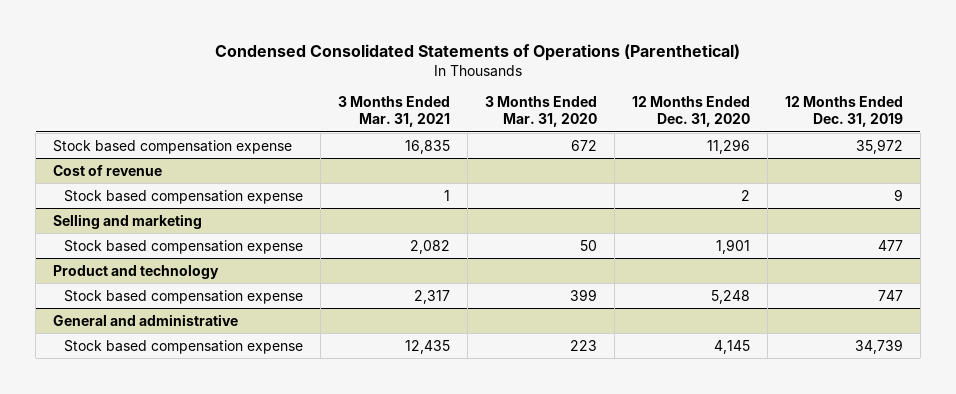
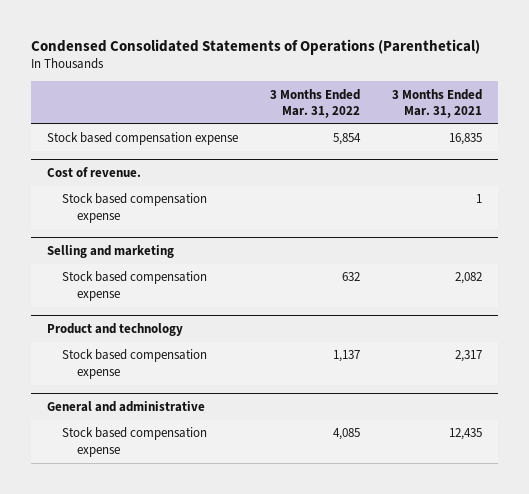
- | 3 Months Ended Mar. 31, 2021 | 3 Months Ended Mar. 31, 2020 | 12 Months Ended Dec. 31, 2020 | 12 Months Ended Dec. 31, 2019
+ | 3 Months Ended Mar. 31, 2022 | 3 Months Ended Mar. 31, 2021
- Cost of revenue
+ Cost of revenue.

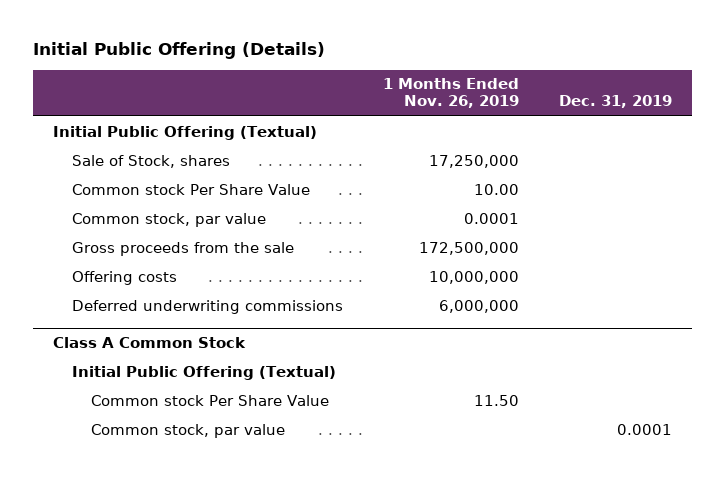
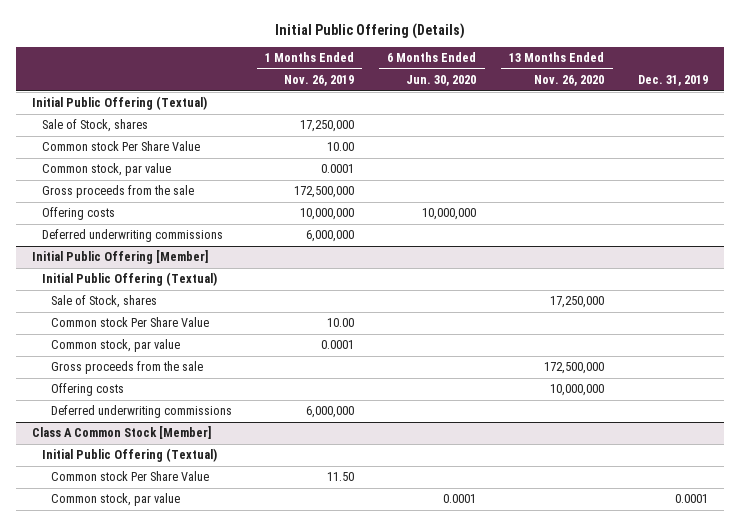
- | 1 Months Ended Nov. 26, 2019 | Dec. 31, 2019
+ | 1 Months Ended Nov. 26, 2019 | 6 Months Ended Jun. 30, 2020 | 13 Months Ended Nov. 26, 2020 | Dec. 31, 2019
- Class A Common Stock
+ Initial Public Offering [Member]
+ Sale of Stock, shares | | | 17,250,000 |
+ Common stock Per Share Value | 10.00 | | |
+ Common stock, par value | 0.0001 | | |
+ Gross proceeds from the sale | | | 172,500,000 |
+ Offering costs | | | 10,000,000 |
+ Deferred underwriting commissions | 6,000,000 | | |
+ Class A Common Stock [Member]
+ Initial Public Offering (Textual)

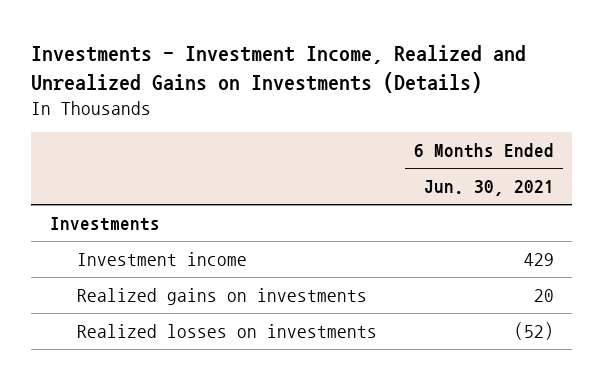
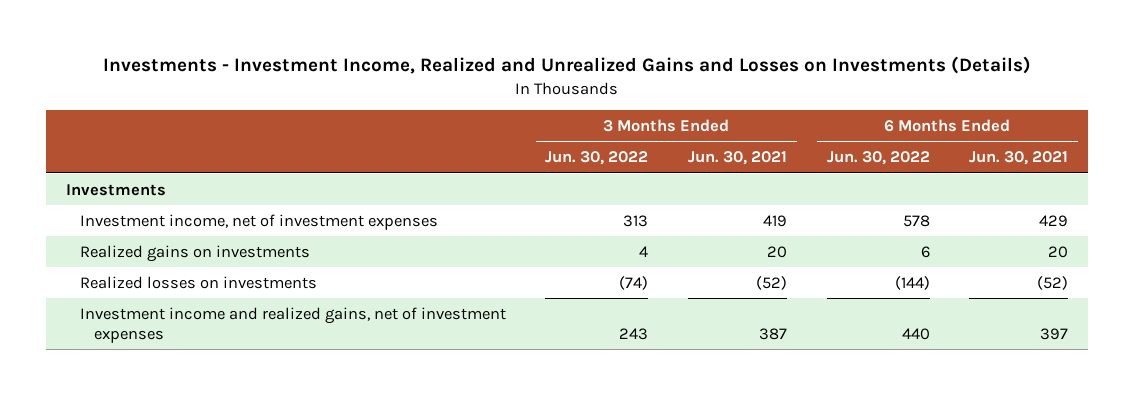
- Investments - Investment Income, Realized and Unrealized Gains on Investments (Details)
+ Investments - Investment Income, Realized and Unrealized Gains and Losses on Investments (Details)
- | 6 Months Ended Jun. 30, 2021
+ | 3 Months Ended Jun. 30, 2022 | 3 Months Ended Jun. 30, 2021 | 6 Months Ended Jun. 30, 2022 | 6 Months Ended Jun. 30, 2021
- Investment income | 429
+ Investment income, net of investment expenses | 313 | 419 | 578 | 429
+ Investment income and realized gains, net of investment expenses | 243 | 387 | 440 | 397

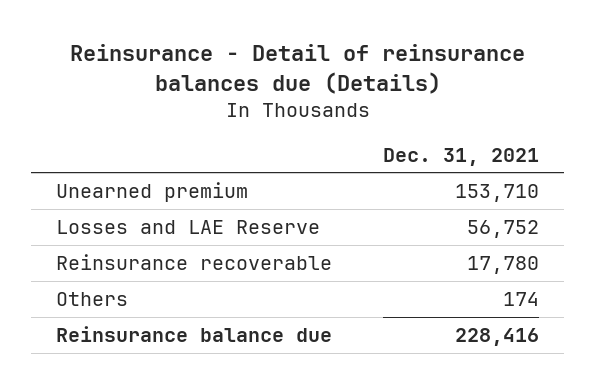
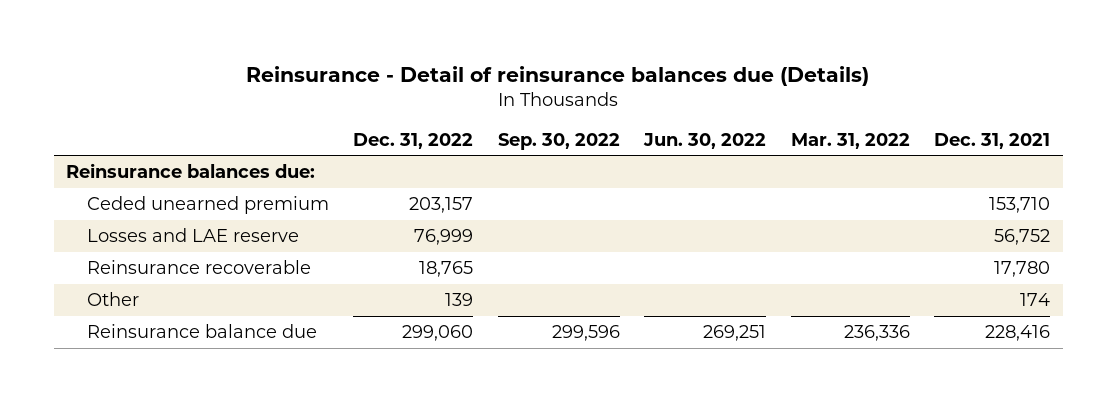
- | Dec. 31, 2021
+ | Dec. 31, 2022 | Sep. 30, 2022 | Jun. 30, 2022 | Mar. 31, 2022 | Dec. 31, 2021
- Unearned premium | 153,710
- Losses and LAE Reserve | 56,752
+ Reinsurance balances due:
+ Ceded unearned premium | 203,157 | | | | 153,710
+ Losses and LAE reserve | 76,999 | | | | 56,752
- Others | 174
+ Other | 139 | | | | 174

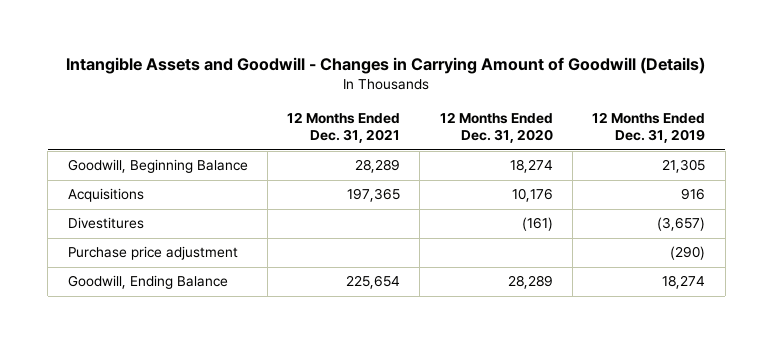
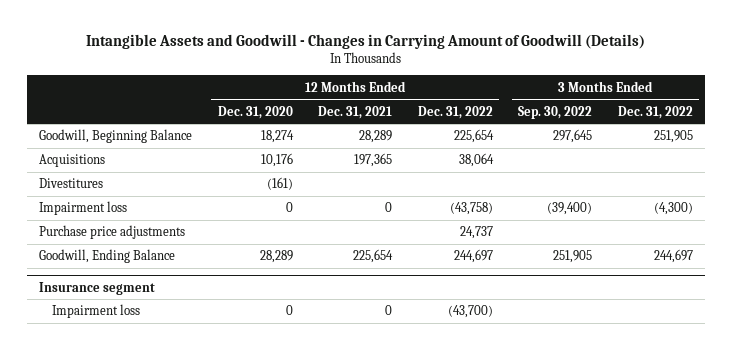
- | 12 Months Ended Dec. 31, 2021 | 12 Months Ended Dec. 31, 2020 | 12 Months Ended Dec. 31, 2019
+ | 12 Months Ended Dec. 31, 2020 | 12 Months Ended Dec. 31, 2021 | 12 Months Ended Dec. 31, 2022 | 3 Months Ended Sep. 30, 2022 | 3 Months Ended Dec. 31, 2022
- Purchase price adjustment | | | (290)
+ Impairment loss | 0 | 0 | (43,758) | (39,400) | (4,300)
+ Purchase price adjustments | | | 24,737 | |
+ Insurance segment
+ Impairment loss | 0 | 0 | (43,700) | |

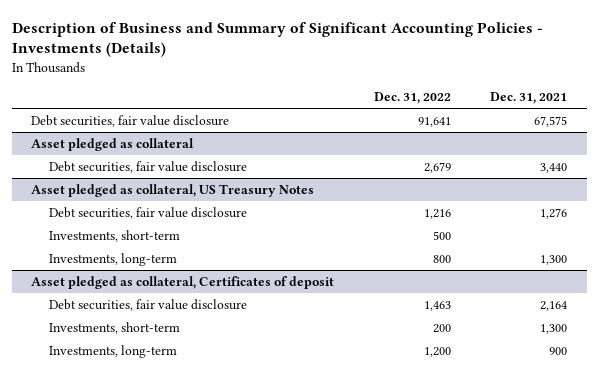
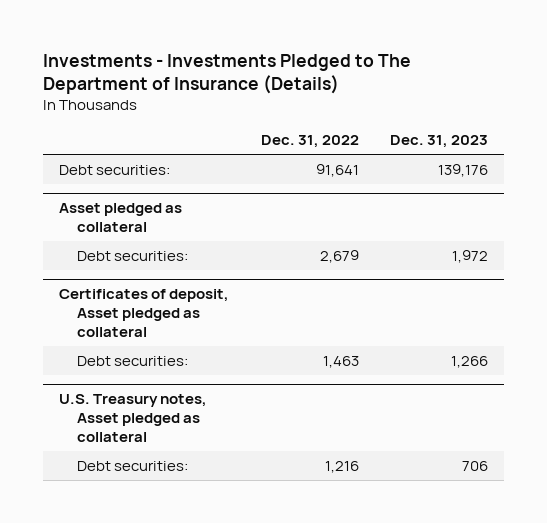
- Description of Business and Summary of Significant Accounting Policies - Investments (Details)
+ Investments - Investments Pledged to The Department of Insurance (Details)
- | Dec. 31, 2022 | Dec. 31, 2021
+ | Dec. 31, 2022 | Dec. 31, 2023
- Debt securities, fair value disclosure | 91,641 | 67,575
+ Debt securities: | 91,641 | 139,176
@ Asset pledged as collateral
- Debt securities, fair value disclosure | 2,679 | 3,440
- Asset pledged as collateral, US Treasury Notes
- Debt securities, fair value disclosure | 1,216 | 1,276
- Investments, short-term | 500 |
- Investments, long-term | 800 | 1,300
- Asset pledged as collateral, Certificates of deposit
- Debt securities, fair value disclosure | 1,463 | 2,164
- Investments, short-term | 200 | 1,300
- Investments, long-term | 1,200 | 900
@ Asset pledged as collateral
+ Debt securities: | 2,679 | 1,972
+ Certificates of deposit, Asset pledged as collateral
+ Debt securities: | 1,463 | 1,266
+ U.S. Treasury notes, Asset pledged as collateral
+ Debt securities: | 1,216 | 706

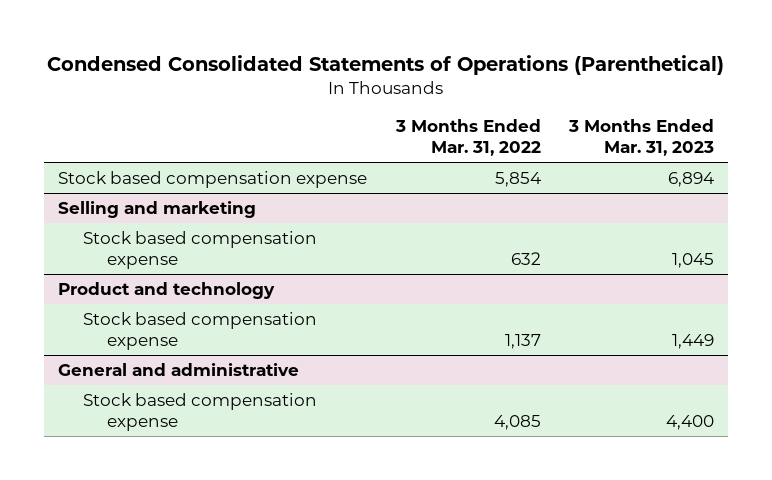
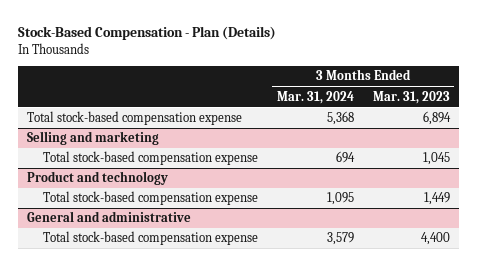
- Condensed Consolidated Statements of Operations (Parenthetical)
+ Stock-Based Compensation - Plan (Details)
- | 3 Months Ended Mar. 31, 2022 | 3 Months Ended Mar. 31, 2023
+ | 3 Months Ended Mar. 31, 2024 | 3 Months Ended Mar. 31, 2023
- Stock based compensation expense | 5,854 | 6,894
+ Total stock-based compensation expense | 5,368 | 6,894
@ Selling and marketing
- Stock based compensation expense | 632 | 1,045
+ Total stock-based compensation expense | 694 | 1,045
@ Product and technology
- Stock based compensation expense | 1,137 | 1,449
+ Total stock-based compensation expense | 1,095 | 1,449
@ General and administrative
- Stock based compensation expense | 4,085 | 4,400
+ Total stock-based compensation expense | 3,579 | 4,400

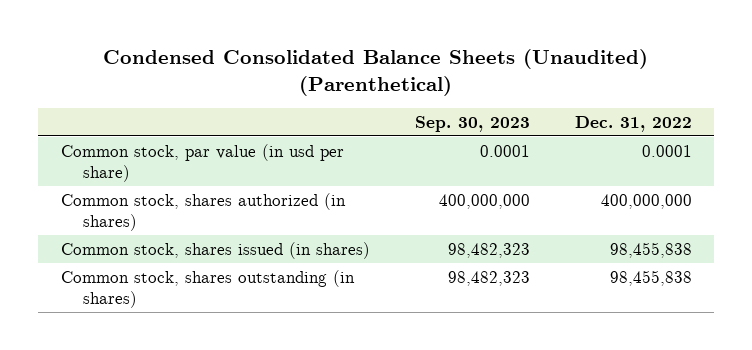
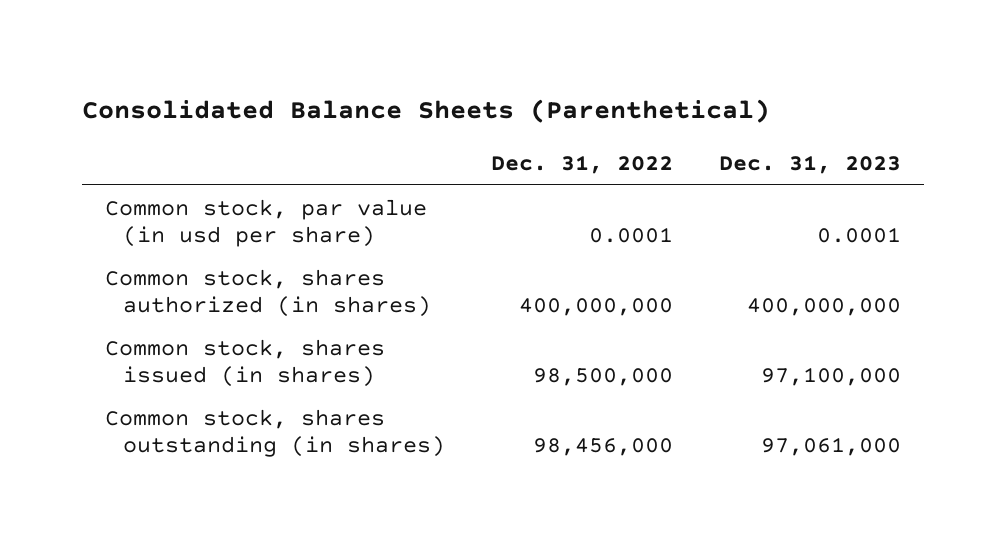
- Condensed Consolidated Balance Sheets (Unaudited) (Parenthetical)
+ Consolidated Balance Sheets (Parenthetical)
- | Sep. 30, 2023 | Dec. 31, 2022
+ | Dec. 31, 2022 | Dec. 31, 2023
- Common stock, shares issued (in shares) | 98,482,323 | 98,455,838
- Common stock, shares outstanding (in shares) | 98,482,323 | 98,455,838
+ Common stock, shares issued (in shares) | 98,500,000 | 97,100,000
+ Common stock, shares outstanding (in shares) | 98,456,000 | 97,061,000

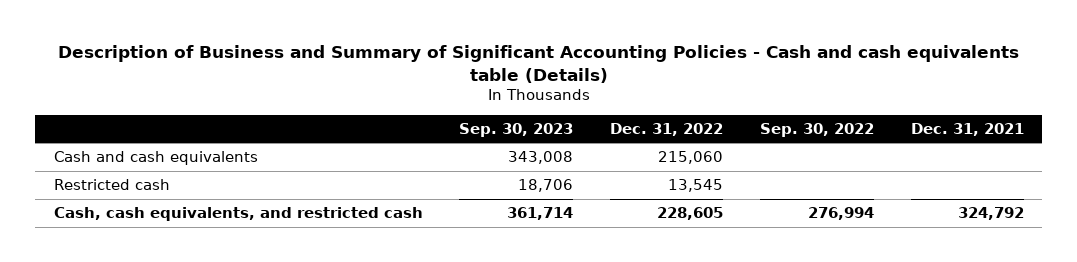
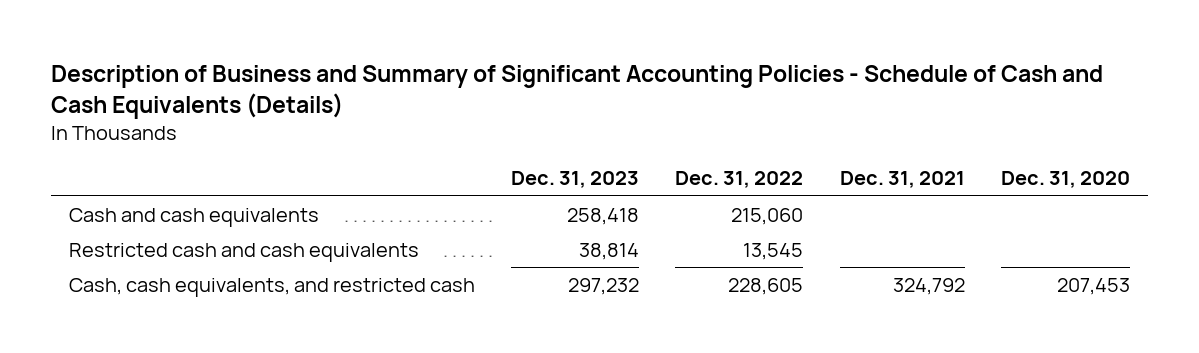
- Description of Business and Summary of Significant Accounting Policies - Cash and cash equivalents table (Details)
+ Description of Business and Summary of Significant Accounting Policies - Schedule of Cash and Cash Equivalents (Details)
- | Sep. 30, 2023 | Dec. 31, 2022 | Sep. 30, 2022 | Dec. 31, 2021
+ | Dec. 31, 2023 | Dec. 31, 2022 | Dec. 31, 2021 | Dec. 31, 2020
- Restricted cash | 18,706 | 13,545 | |
+ Restricted cash and cash equivalents | 38,814 | 13,545 | |

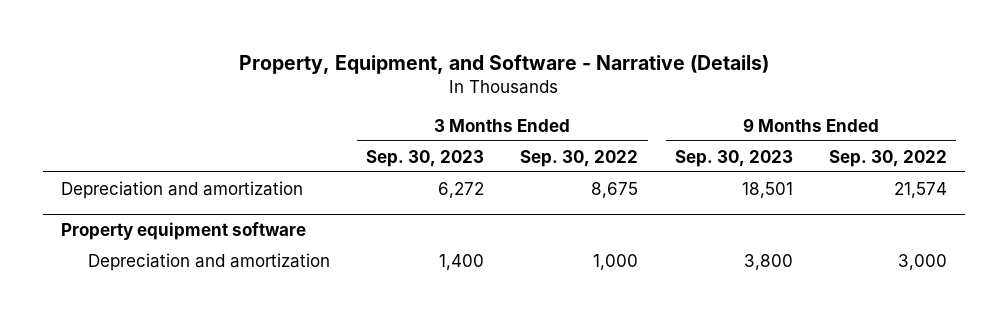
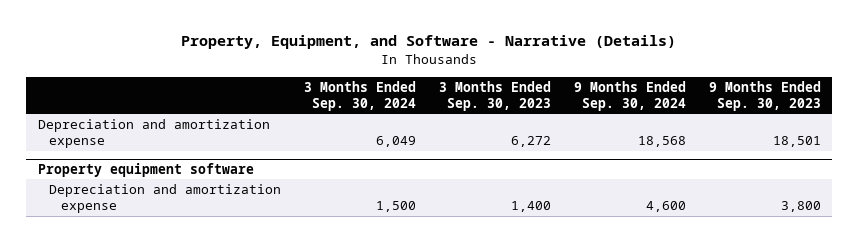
- | 3 Months Ended Sep. 30, 2023 | 3 Months Ended Sep. 30, 2022 | 9 Months Ended Sep. 30, 2023 | 9 Months Ended Sep. 30, 2022
+ | 3 Months Ended Sep. 30, 2024 | 3 Months Ended Sep. 30, 2023 | 9 Months Ended Sep. 30, 2024 | 9 Months Ended Sep. 30, 2023
- Depreciation and amortization | 6,272 | 8,675 | 18,501 | 21,574
+ Depreciation and amortization expense | 6,049 | 6,272 | 18,568 | 18,501
@ Property equipment software
- Depreciation and amortization | 1,400 | 1,000 | 3,800 | 3,000
+ Depreciation and amortization expense | 1,500 | 1,400 | 4,600 | 3,800

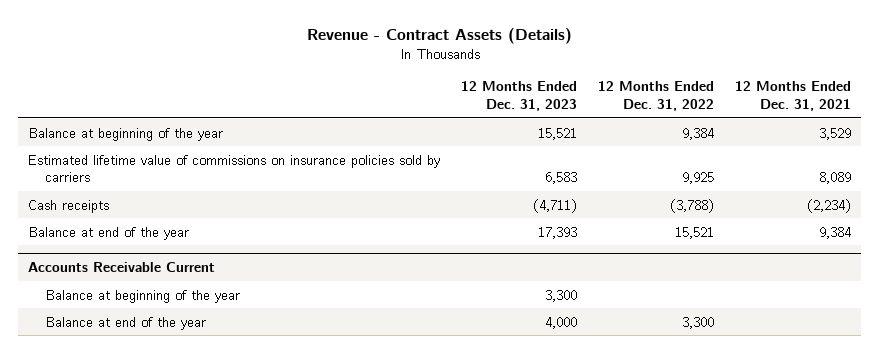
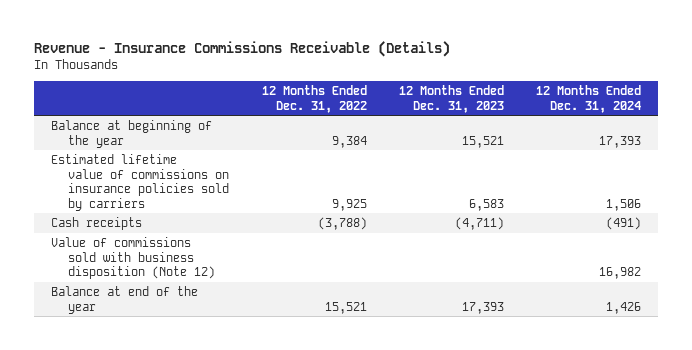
- Revenue - Contract Assets (Details)
+ Revenue - Insurance Commissions Receivable (Details)
- | 12 Months Ended Dec. 31, 2023 | 12 Months Ended Dec. 31, 2022 | 12 Months Ended Dec. 31, 2021
+ | 12 Months Ended Dec. 31, 2022 | 12 Months Ended Dec. 31, 2023 | 12 Months Ended Dec. 31, 2024
+ Value of commissions sold with business disposition (Note 12) | | | 16,982
- Accounts Receivable Current
- Balance at beginning of the year | 3,300 | |
- Balance at end of the year | 4,000 | 3,300 |

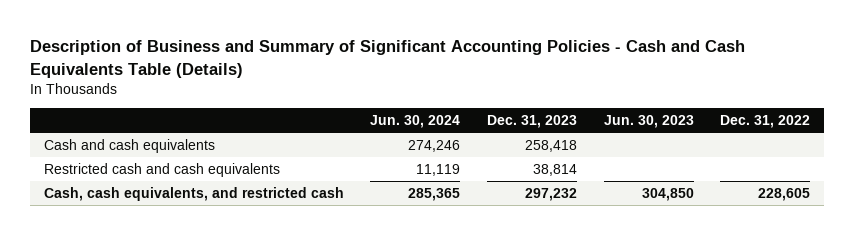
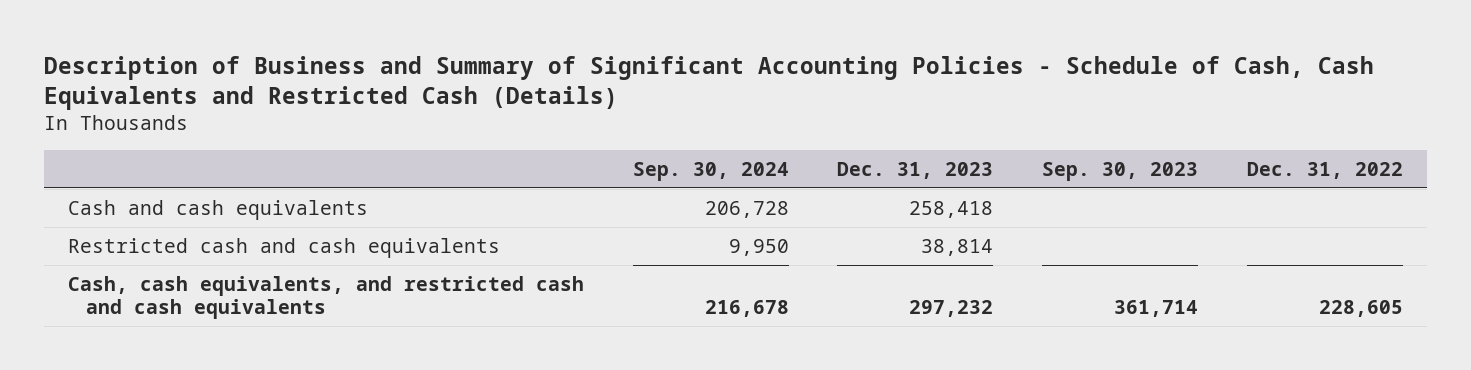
- Description of Business and Summary of Significant Accounting Policies - Cash and Cash Equivalents Table (Details)
+ Description of Business and Summary of Significant Accounting Policies - Schedule of Cash, Cash Equivalents and Restricted Cash (Details)
- | Jun. 30, 2024 | Dec. 31, 2023 | Jun. 30, 2023 | Dec. 31, 2022
+ | Sep. 30, 2024 | Dec. 31, 2023 | Sep. 30, 2023 | Dec. 31, 2022
- Cash, cash equivalents, and restricted cash | 285,365 | 297,232 | 304,850 | 228,605
+ Cash, cash equivalents, and restricted cash and cash equivalents | 216,678 | 297,232 | 361,714 | 228,605

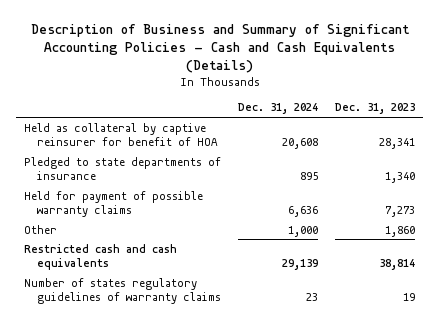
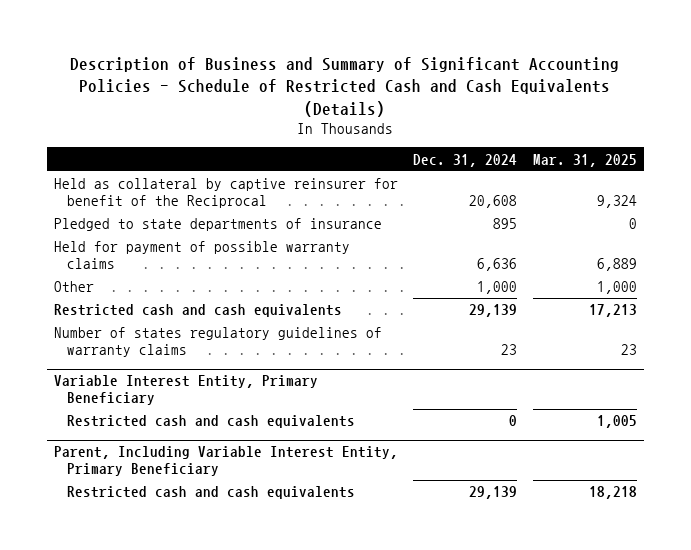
- Description of Business and Summary of Significant Accounting Policies - Cash and Cash Equivalents (Details)
+ Description of Business and Summary of Significant Accounting Policies - Schedule of Restricted Cash and Cash Equivalents (Details)
- | Dec. 31, 2024 | Dec. 31, 2023
+ | Dec. 31, 2024 | Mar. 31, 2025
- Held as collateral by captive reinsurer for benefit of HOA | 20,608 | 28,341
+ Held as collateral by captive reinsurer for benefit of the Reciprocal | 20,608 | 9,324
+ Variable Interest Entity, Primary Beneficiary
+ Restricted cash and cash equivalents | 0 | 1,005
+ Parent, Including Variable Interest Entity, Primary Beneficiary
+ Restricted cash and cash equivalents | 29,139 | 18,218

